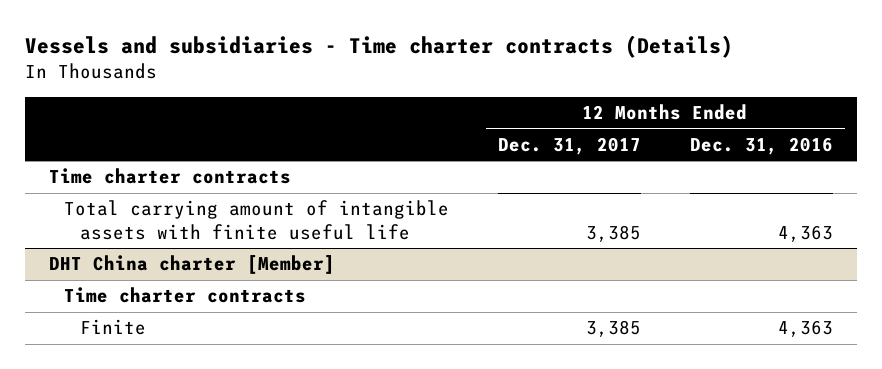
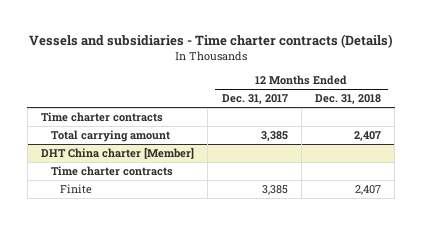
- | 12 Months Ended Dec. 31, 2017 | 12 Months Ended Dec. 31, 2016
+ | 12 Months Ended Dec. 31, 2017 | 12 Months Ended Dec. 31, 2018
- Total carrying amount of intangible assets with finite useful life | 3,385 | 4,363
+ Total carrying amount | 3,385 | 2,407

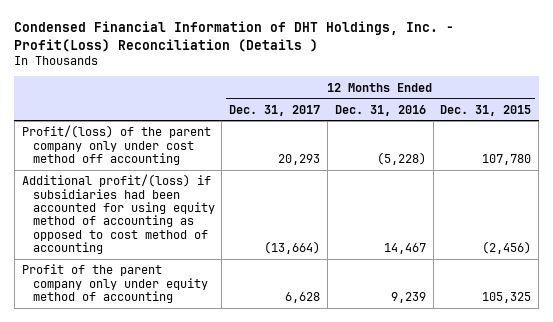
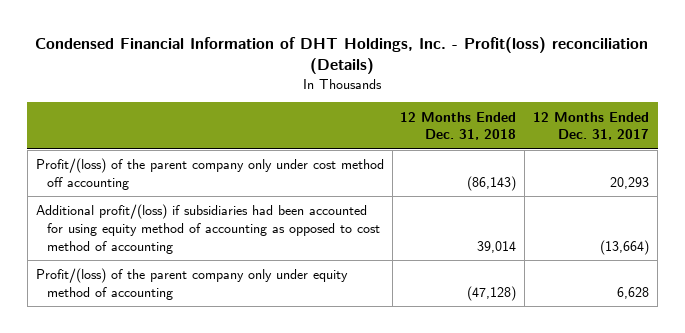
- Condensed Financial Information of DHT Holdings, Inc. - Profit(Loss) Reconciliation (Details )
+ Condensed Financial Information of DHT Holdings, Inc. - Profit(loss) reconciliation (Details)
- | 12 Months Ended Dec. 31, 2017 | 12 Months Ended Dec. 31, 2016 | 12 Months Ended Dec. 31, 2015
+ | 12 Months Ended Dec. 31, 2018 | 12 Months Ended Dec. 31, 2017
- Profit of the parent company only under equity method of accounting | 6,628 | 9,239 | 105,325
+ Profit/(loss) of the parent company only under equity method of accounting | (47,128) | 6,628

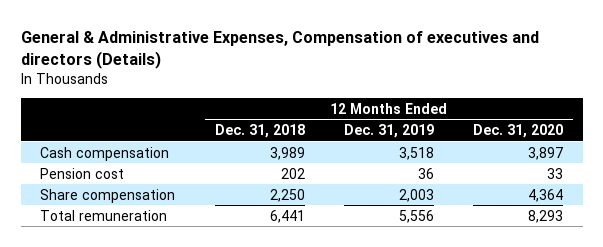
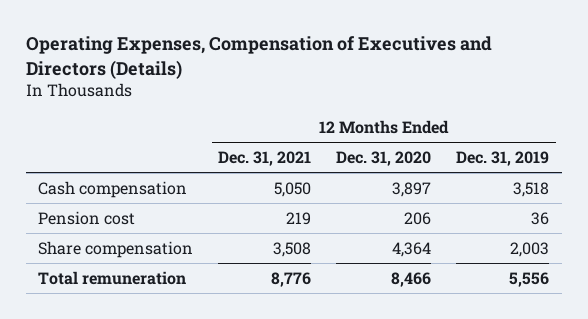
- General & Administrative Expenses, Compensation of executives and directors (Details)
+ Operating Expenses, Compensation of Executives and Directors (Details)
- | 12 Months Ended Dec. 31, 2018 | 12 Months Ended Dec. 31, 2019 | 12 Months Ended Dec. 31, 2020
+ | 12 Months Ended Dec. 31, 2021 | 12 Months Ended Dec. 31, 2020 | 12 Months Ended Dec. 31, 2019
- Pension cost | 202 | 36 | 33
+ Pension cost | 219 | 206 | 36
- Total remuneration | 6,441 | 5,556 | 8,293
+ Total remuneration | 8,776 | 8,466 | 5,556

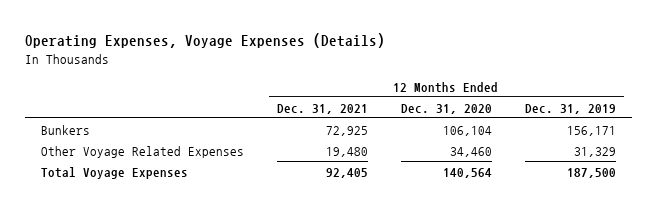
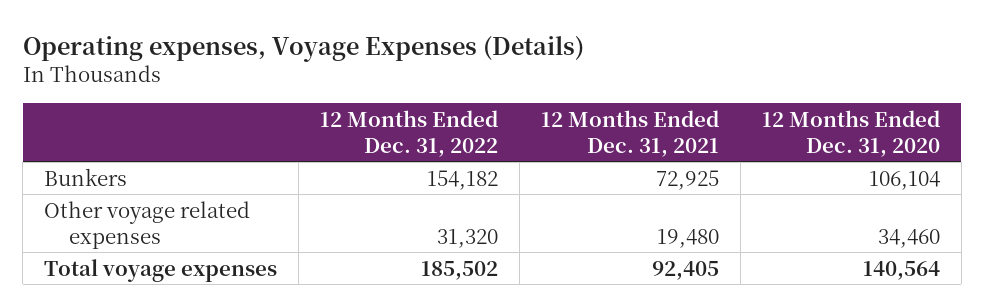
- Operating Expenses, Voyage Expenses (Details)
+ Operating expenses, Voyage Expenses (Details)
- | 12 Months Ended Dec. 31, 2021 | 12 Months Ended Dec. 31, 2020 | 12 Months Ended Dec. 31, 2019
+ | 12 Months Ended Dec. 31, 2022 | 12 Months Ended Dec. 31, 2021 | 12 Months Ended Dec. 31, 2020
- Other Voyage Related Expenses | 19,480 | 34,460 | 31,329
- Total Voyage Expenses | 92,405 | 140,564 | 187,500
+ Other voyage related expenses | 31,320 | 19,480 | 34,460
+ Total voyage expenses | 185,502 | 92,405 | 140,564

